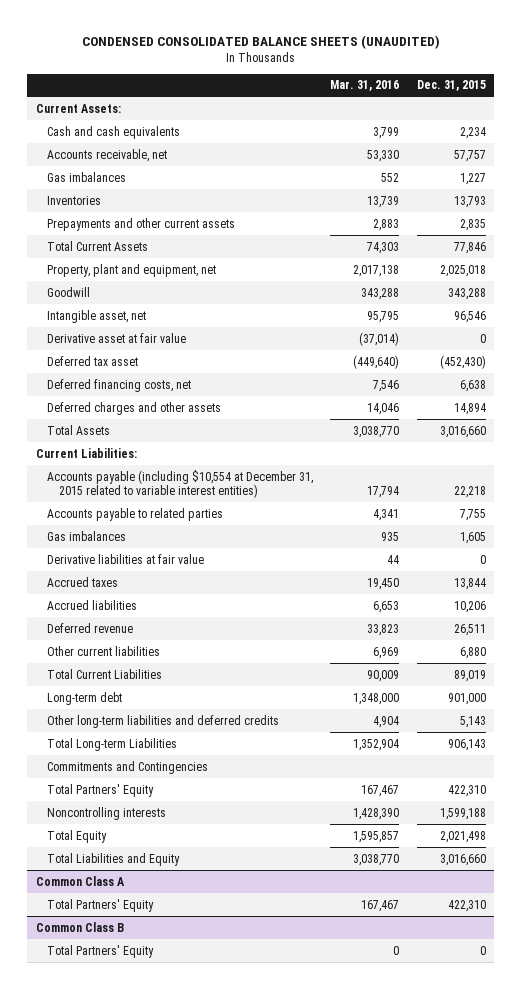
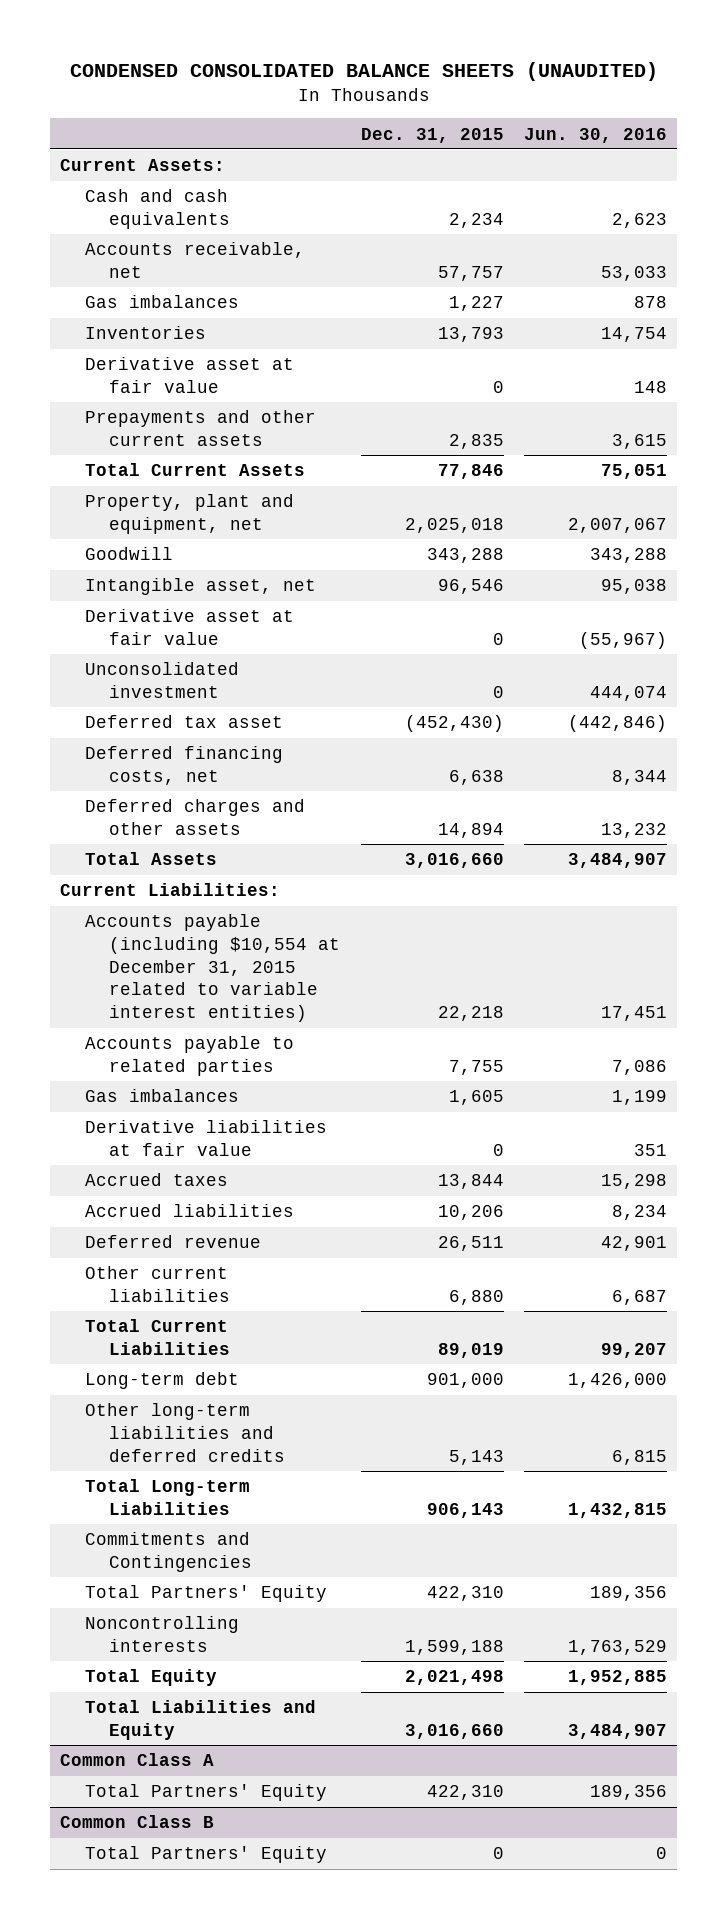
- | Mar. 31, 2016 | Dec. 31, 2015
+ | Dec. 31, 2015 | Jun. 30, 2016
+ Derivative asset at fair value | 0 | 148
+ Unconsolidated investment | 0 | 444,074

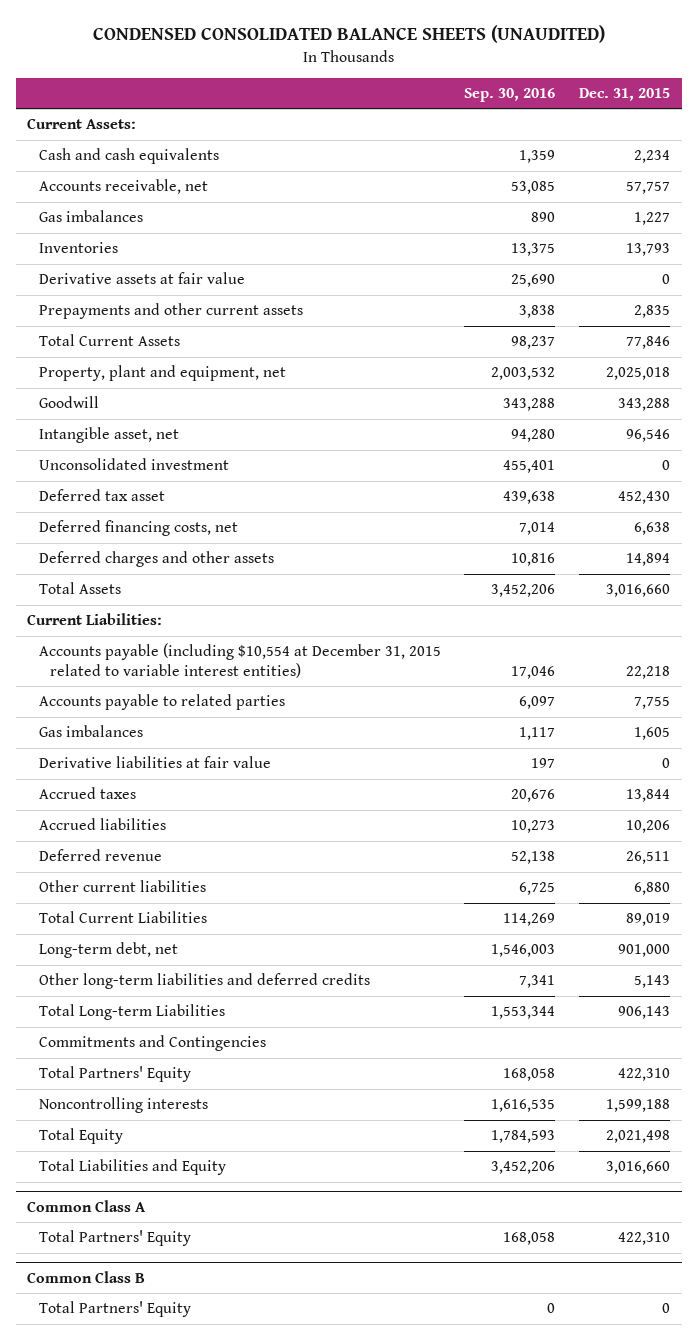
- | Dec. 31, 2015 | Jun. 30, 2016
+ | Sep. 30, 2016 | Dec. 31, 2015
- Derivative asset at fair value | 0 | 148
+ Derivative assets at fair value | 25,690 | 0
- Derivative asset at fair value | 0 | (55,967)
- Deferred tax asset | (452,430) | (442,846)
+ Deferred tax asset | 439,638 | 452,430
- Long-term debt | 901,000 | 1,426,000
+ Long-term debt, net | 1,546,003 | 901,000

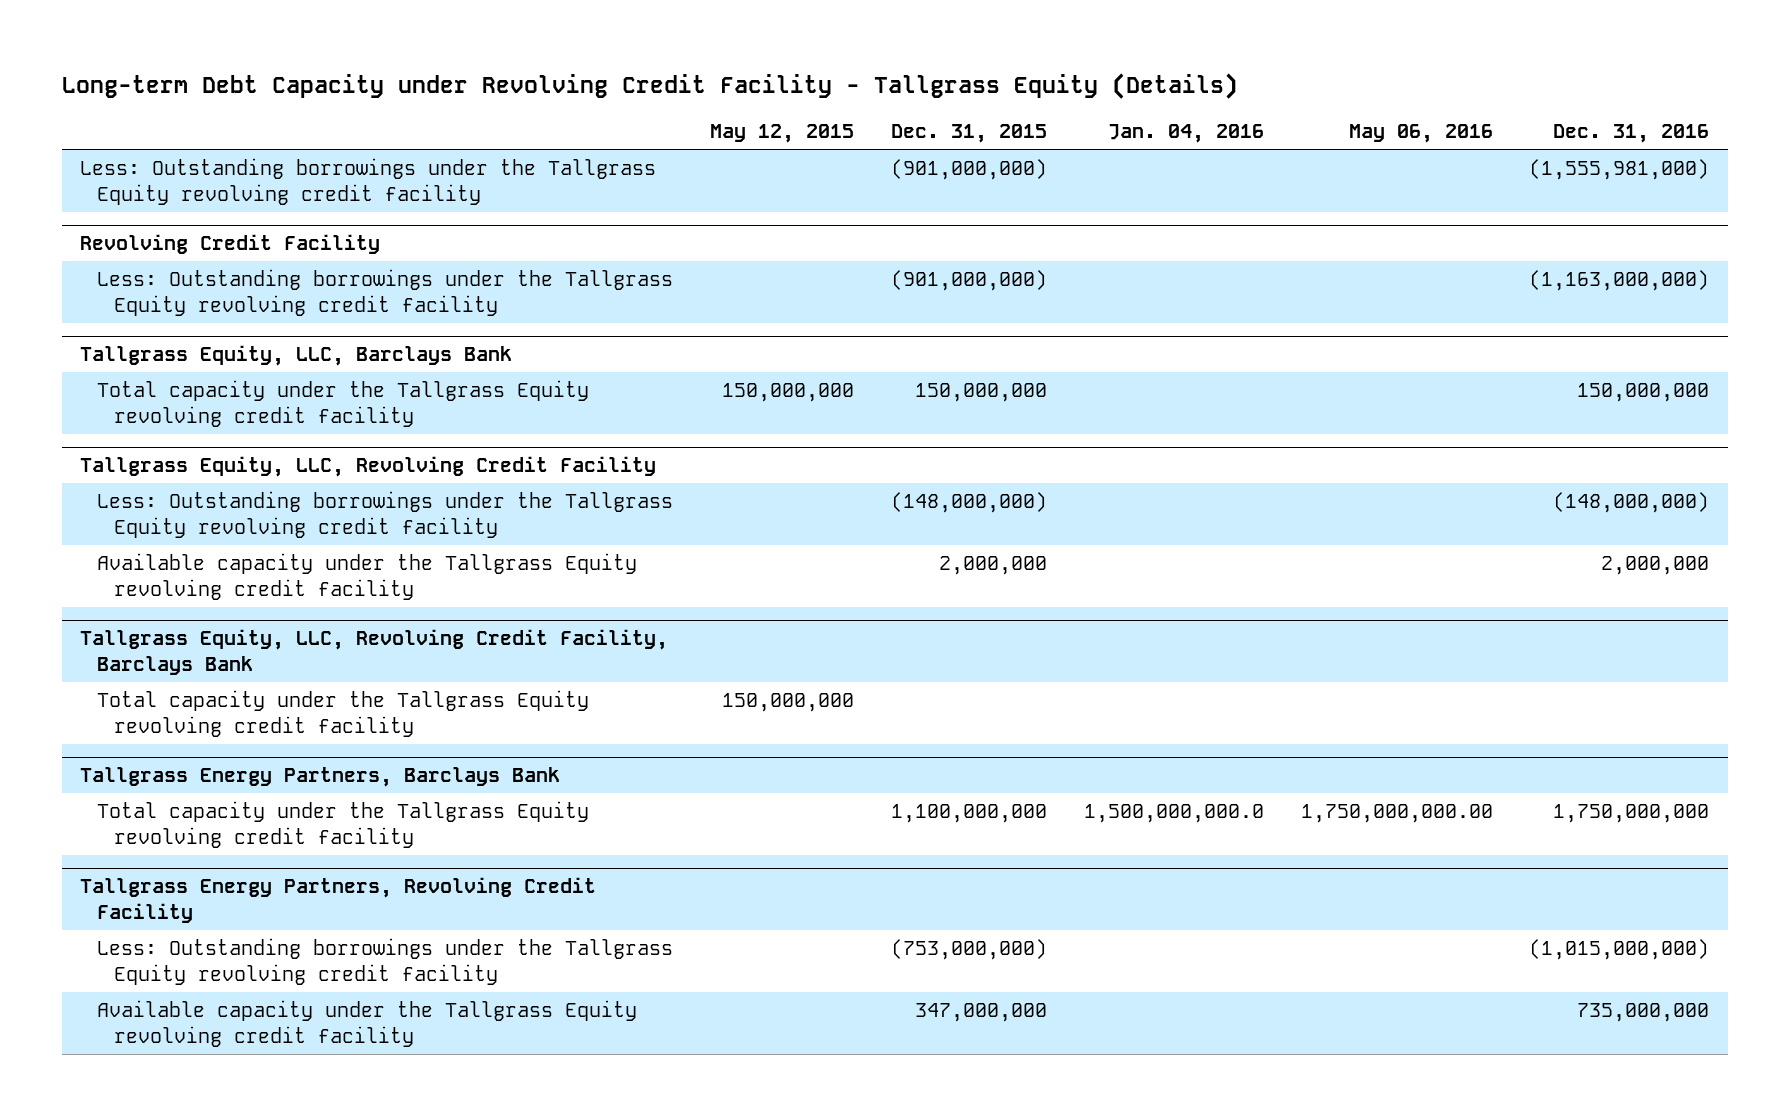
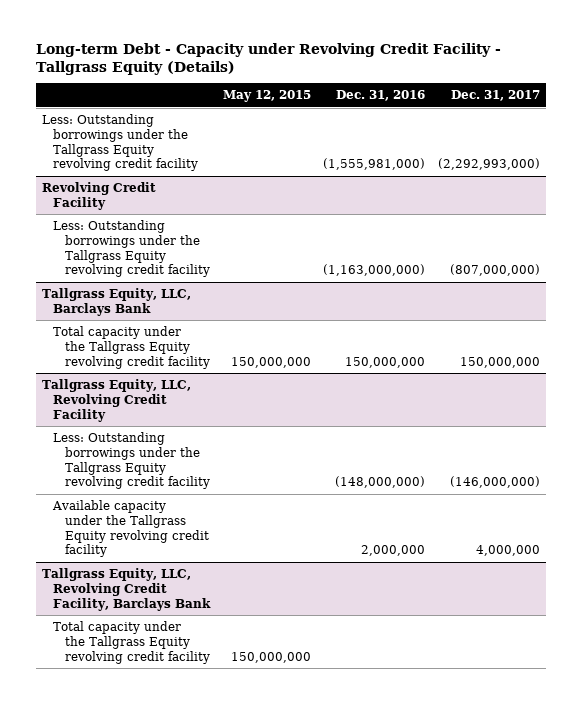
- Long-term Debt Capacity under Revolving Credit Facility - Tallgrass Equity (Details)
+ Long-term Debt - Capacity under Revolving Credit Facility - Tallgrass Equity (Details)
- | May 12, 2015 | Dec. 31, 2015 | Jan. 04, 2016 | May 06, 2016 | Dec. 31, 2016
+ | May 12, 2015 | Dec. 31, 2016 | Dec. 31, 2017
- Tallgrass Energy Partners, Barclays Bank
- Total capacity under the Tallgrass Equity revolving credit facility | | 1,100,000,000 | 1,500,000,000.0 | 1,750,000,000.00 | 1,750,000,000
- Tallgrass Energy Partners, Revolving Credit Facility
- Less: Outstanding borrowings under the Tallgrass Equity revolving credit facility | | (753,000,000) | | | (1,015,000,000)
- Available capacity under the Tallgrass Equity revolving credit facility | | 347,000,000 | | | 735,000,000

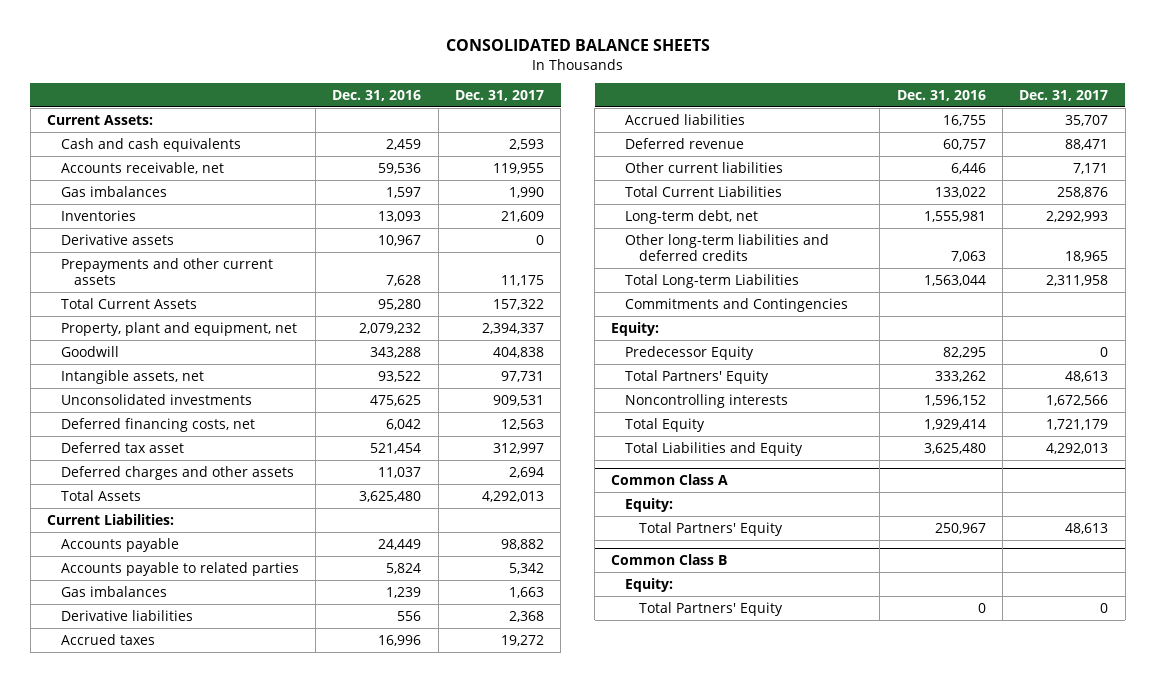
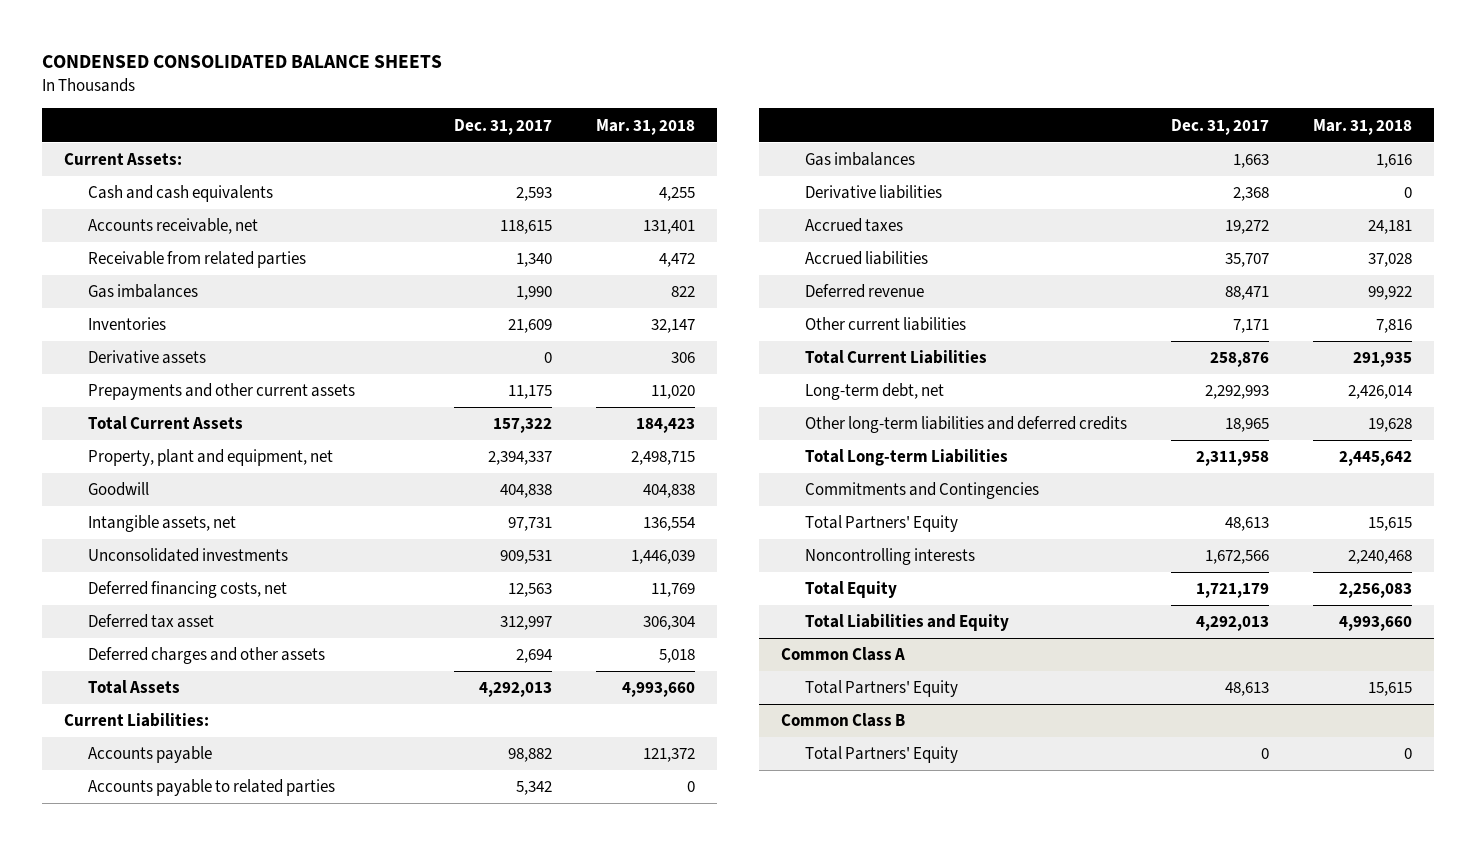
- CONSOLIDATED BALANCE SHEETS
+ CONDENSED CONSOLIDATED BALANCE SHEETS
- | Dec. 31, 2016 | Dec. 31, 2017
+ | Dec. 31, 2017 | Mar. 31, 2018
- Accounts receivable, net | 59,536 | 119,955
+ Accounts receivable, net | 118,615 | 131,401
+ Receivable from related parties | 1,340 | 4,472
- Equity:
- Predecessor Equity | 82,295 | 0
@ Common Class A
- Equity:
@ Common Class B
- Equity:

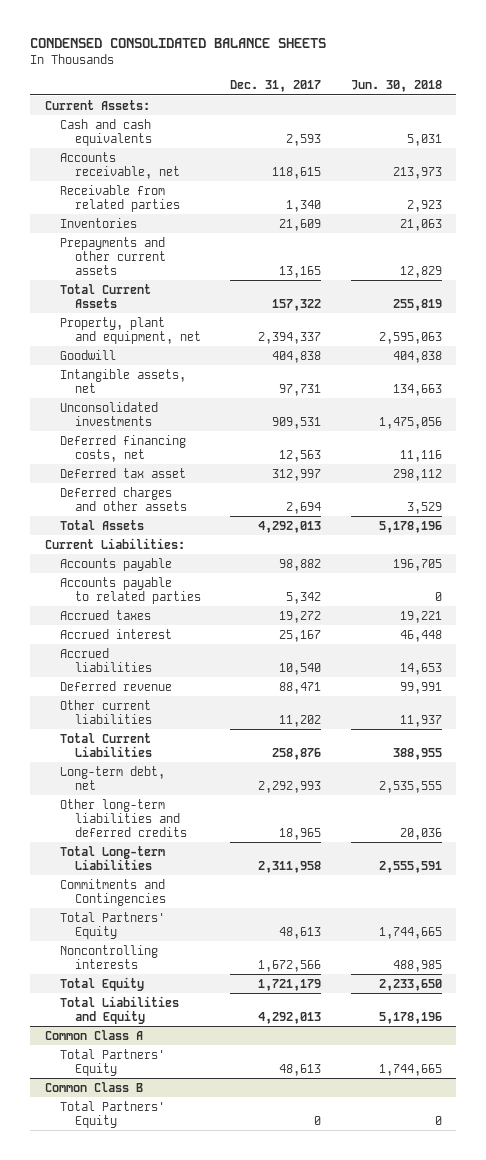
- | Dec. 31, 2017 | Mar. 31, 2018
+ | Dec. 31, 2017 | Jun. 30, 2018
- Gas imbalances | 1,990 | 822
- Derivative assets | 0 | 306
- Prepayments and other current assets | 11,175 | 11,020
+ Prepayments and other current assets | 13,165 | 12,829
- Gas imbalances | 1,663 | 1,616
- Derivative liabilities | 2,368 | 0
- Accrued liabilities | 35,707 | 37,028
+ Accrued interest | 25,167 | 46,448
+ Accrued liabilities | 10,540 | 14,653
- Other current liabilities | 7,171 | 7,816
+ Other current liabilities | 11,202 | 11,937

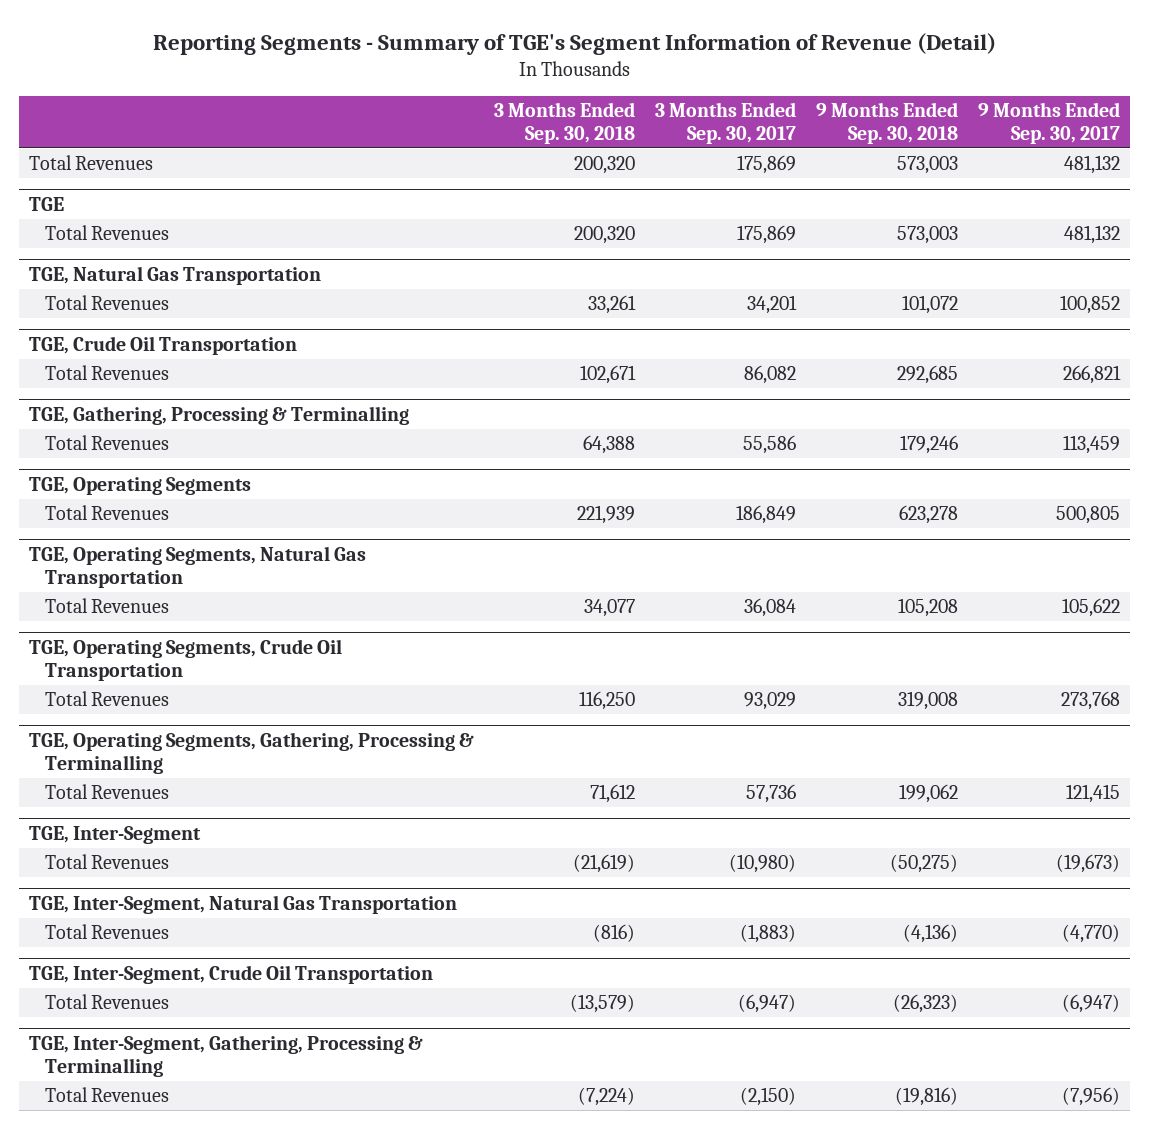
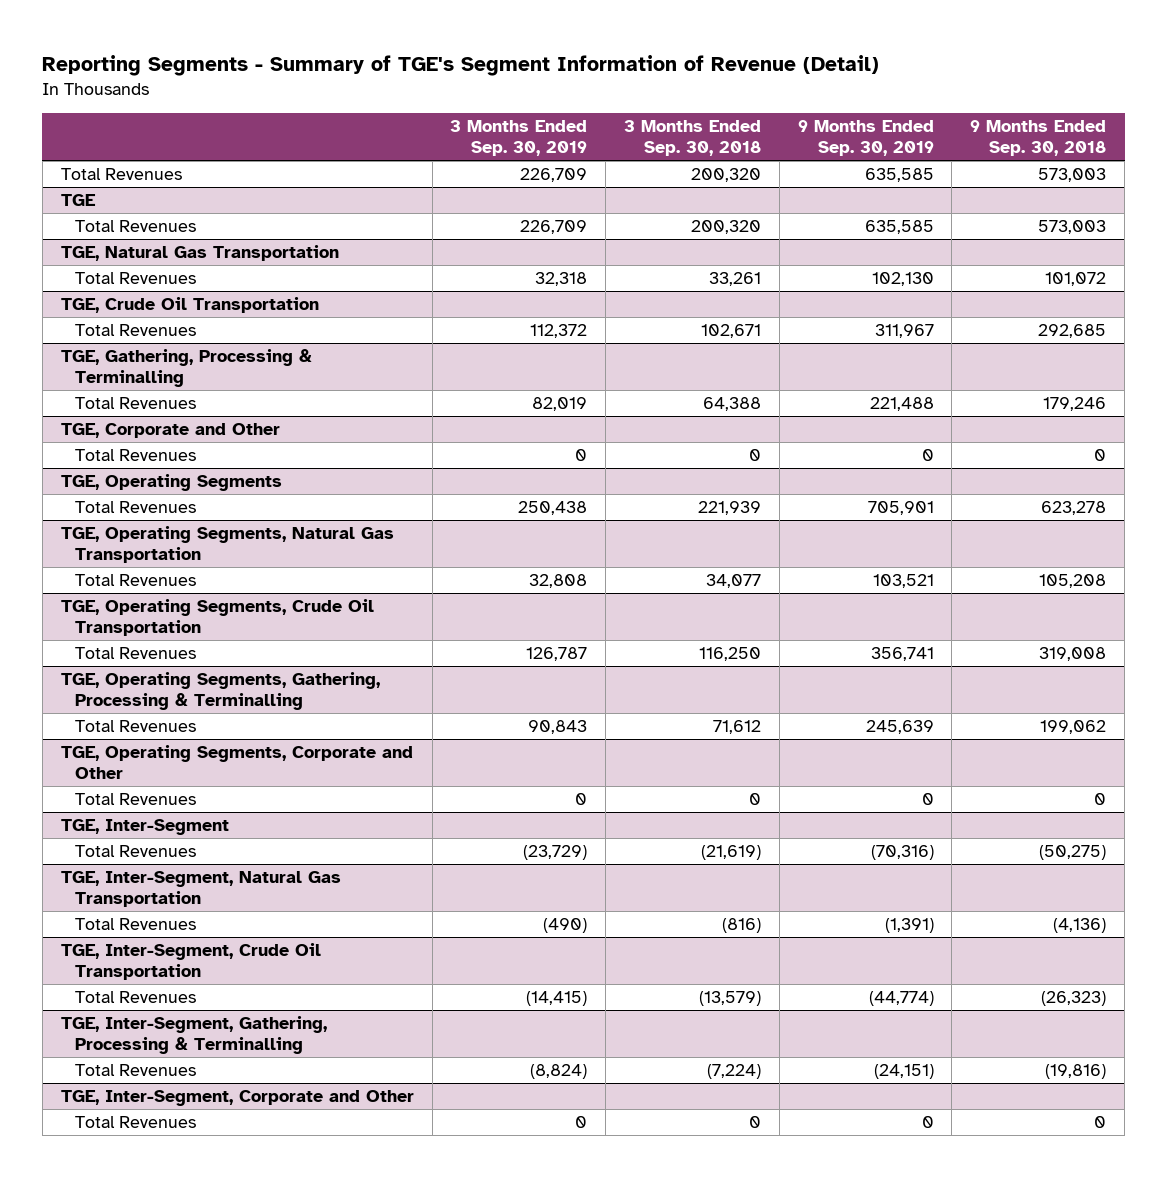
- | 3 Months Ended Sep. 30, 2018 | 3 Months Ended Sep. 30, 2017 | 9 Months Ended Sep. 30, 2018 | 9 Months Ended Sep. 30, 2017
+ | 3 Months Ended Sep. 30, 2019 | 3 Months Ended Sep. 30, 2018 | 9 Months Ended Sep. 30, 2019 | 9 Months Ended Sep. 30, 2018
+ TGE, Corporate and Other
+ Total Revenues | 0 | 0 | 0 | 0
+ TGE, Operating Segments, Corporate and Other
+ Total Revenues | 0 | 0 | 0 | 0
+ TGE, Inter-Segment, Corporate and Other
+ Total Revenues | 0 | 0 | 0 | 0

